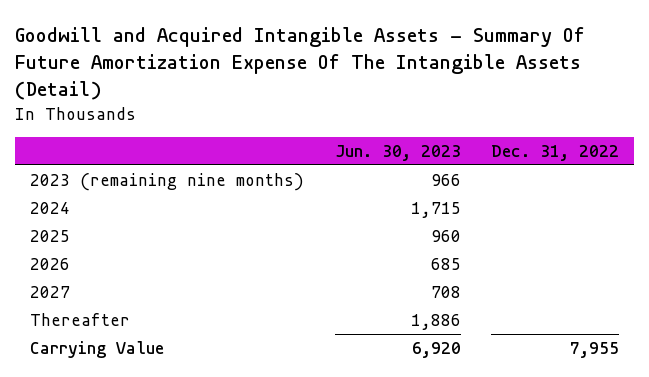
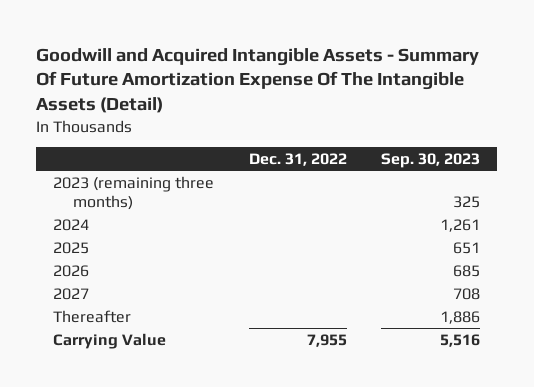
- | Jun. 30, 2023 | Dec. 31, 2022
+ | Dec. 31, 2022 | Sep. 30, 2023
- 2023 (remaining nine months) | 966 |
+ 2023 (remaining three months) | | 325

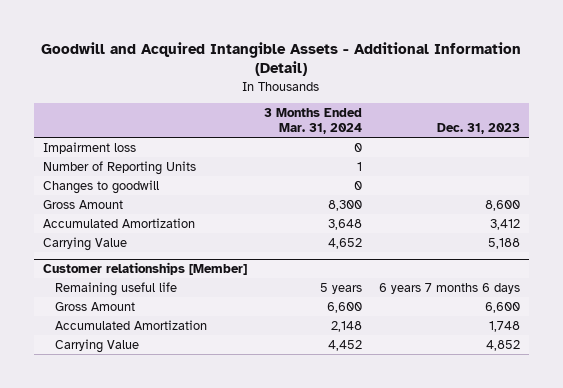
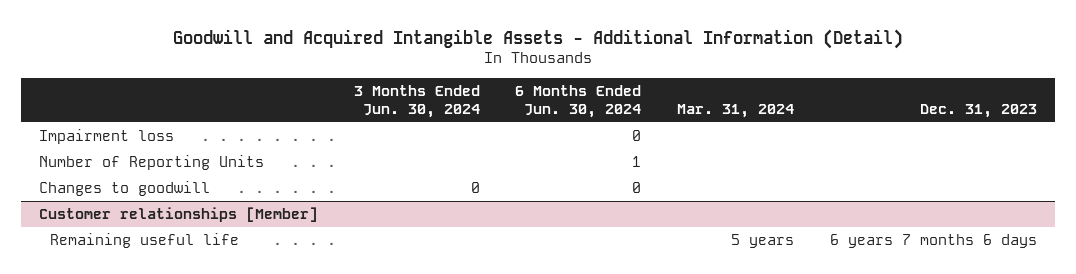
- | 3 Months Ended Mar. 31, 2024 | Dec. 31, 2023
+ | 3 Months Ended Jun. 30, 2024 | 6 Months Ended Jun. 30, 2024 | Mar. 31, 2024 | Dec. 31, 2023
- Gross Amount | 8,300 | 8,600
- Accumulated Amortization | 3,648 | 3,412
- Carrying Value | 4,652 | 5,188
@ Customer relationships [Member]
- Gross Amount | 6,600 | 6,600
- Accumulated Amortization | 2,148 | 1,748
- Carrying Value | 4,452 | 4,852

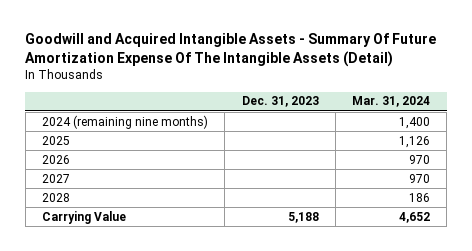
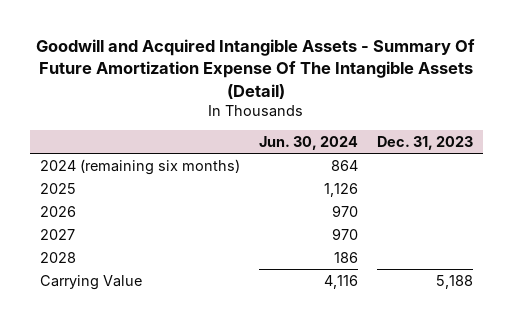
- | Dec. 31, 2023 | Mar. 31, 2024
+ | Jun. 30, 2024 | Dec. 31, 2023
- 2024 (remaining nine months) | | 1,400
+ 2024 (remaining six months) | 864 |

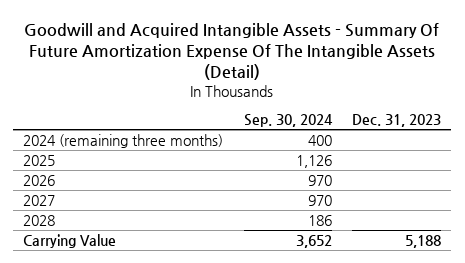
- | Jun. 30, 2024 | Dec. 31, 2023
+ | Sep. 30, 2024 | Dec. 31, 2023
- 2024 (remaining six months) | 864 |
+ 2024 (remaining three months) | 400 |

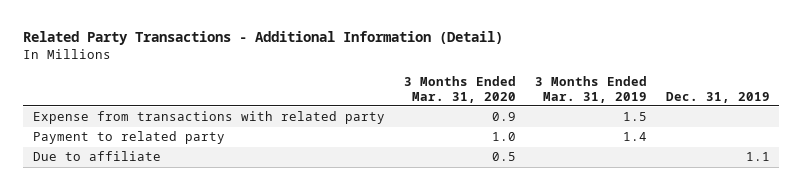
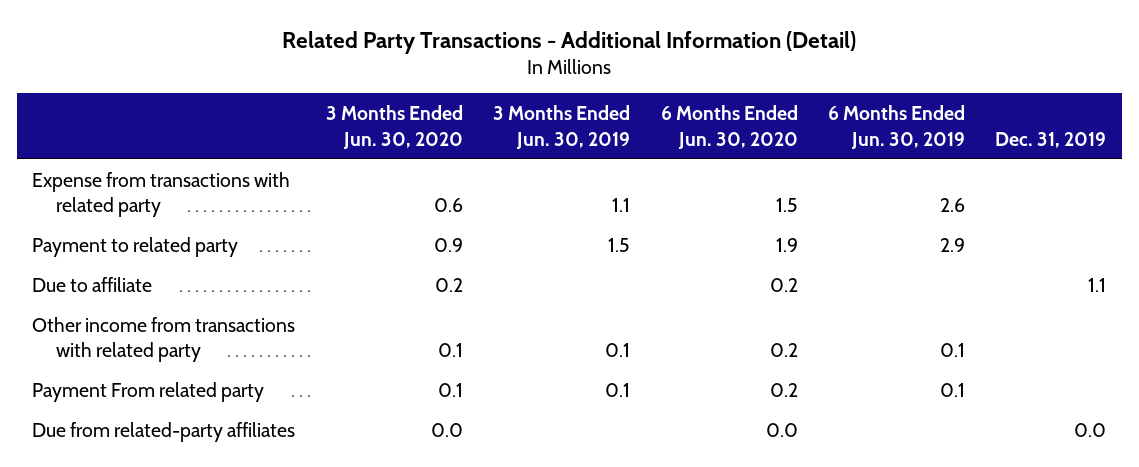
- | 3 Months Ended Mar. 31, 2020 | 3 Months Ended Mar. 31, 2019 | Dec. 31, 2019
+ | 3 Months Ended Jun. 30, 2020 | 3 Months Ended Jun. 30, 2019 | 6 Months Ended Jun. 30, 2020 | 6 Months Ended Jun. 30, 2019 | Dec. 31, 2019
+ Other income from transactions with related party | 0.1 | 0.1 | 0.2 | 0.1 |
+ Payment From related party | 0.1 | 0.1 | 0.2 | 0.1 |
+ Due from related-party affiliates | 0.0 | | 0.0 | | 0.0

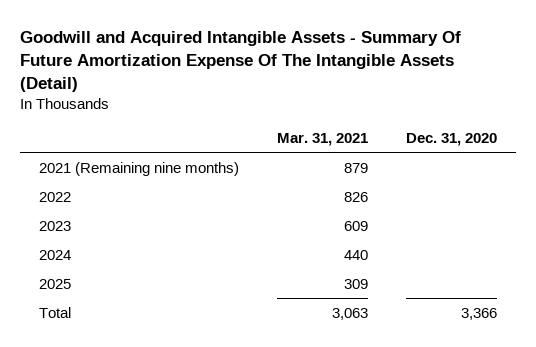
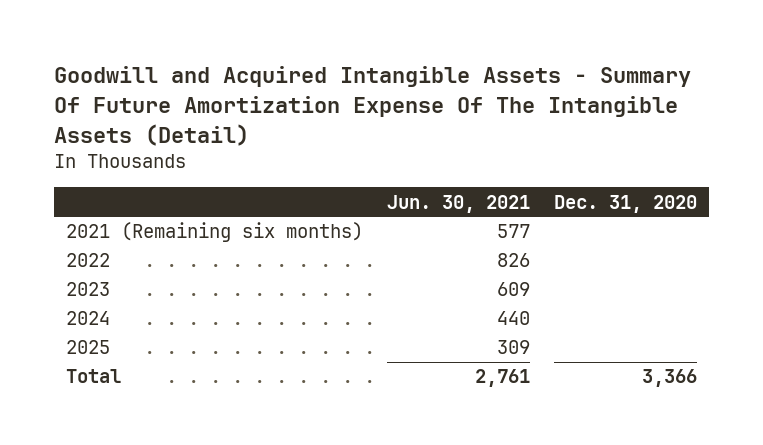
- | Mar. 31, 2021 | Dec. 31, 2020
+ | Jun. 30, 2021 | Dec. 31, 2020
- 2021 (Remaining nine months) | 879 |
+ 2021 (Remaining six months) | 577 |

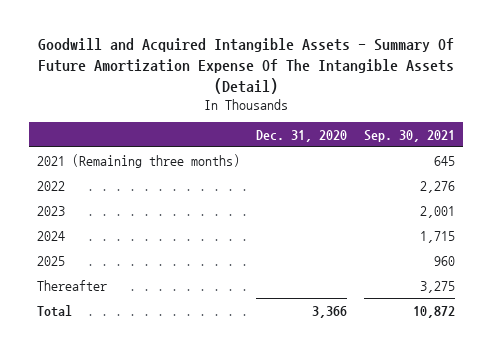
- | Jun. 30, 2021 | Dec. 31, 2020
+ | Dec. 31, 2020 | Sep. 30, 2021
- 2021 (Remaining six months) | 577 |
+ 2021 (Remaining three months) | | 645
+ Thereafter | | 3,275

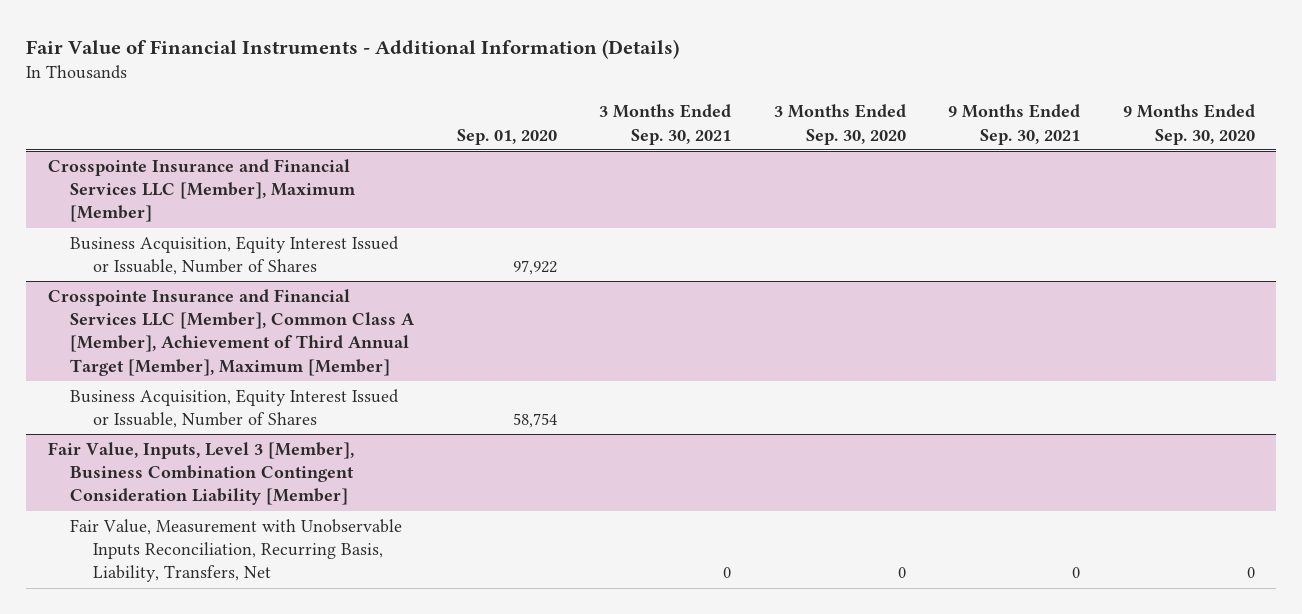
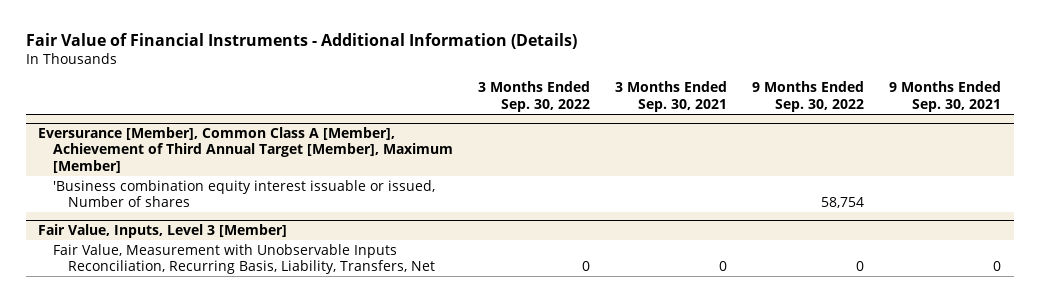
- | Sep. 01, 2020 | 3 Months Ended Sep. 30, 2021 | 3 Months Ended Sep. 30, 2020 | 9 Months Ended Sep. 30, 2021 | 9 Months Ended Sep. 30, 2020
+ | 3 Months Ended Sep. 30, 2022 | 3 Months Ended Sep. 30, 2021 | 9 Months Ended Sep. 30, 2022 | 9 Months Ended Sep. 30, 2021
- Crosspointe Insurance and Financial Services LLC [Member], Maximum [Member]
- Business Acquisition, Equity Interest Issued or Issuable, Number of Shares | 97,922 | | | |
- Crosspointe Insurance and Financial Services LLC [Member], Common Class A [Member], Achievement of Third Annual Target [Member], Maximum [Member]
- Business Acquisition, Equity Interest Issued or Issuable, Number of Shares | 58,754 | | | |
- Fair Value, Inputs, Level 3 [Member], Business Combination Contingent Consideration Liability [Member]
+ Eversurance [Member], Common Class A [Member], Achievement of Third Annual Target [Member], Maximum [Member]
+ 'Business combination equity interest issuable or issued, Number of shares | | | 58,754 |
+ Fair Value, Inputs, Level 3 [Member]

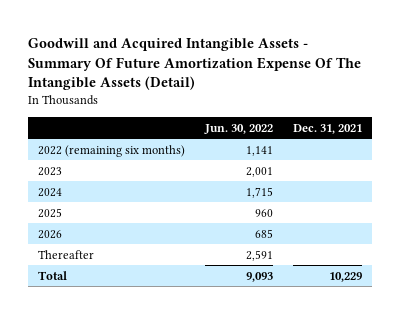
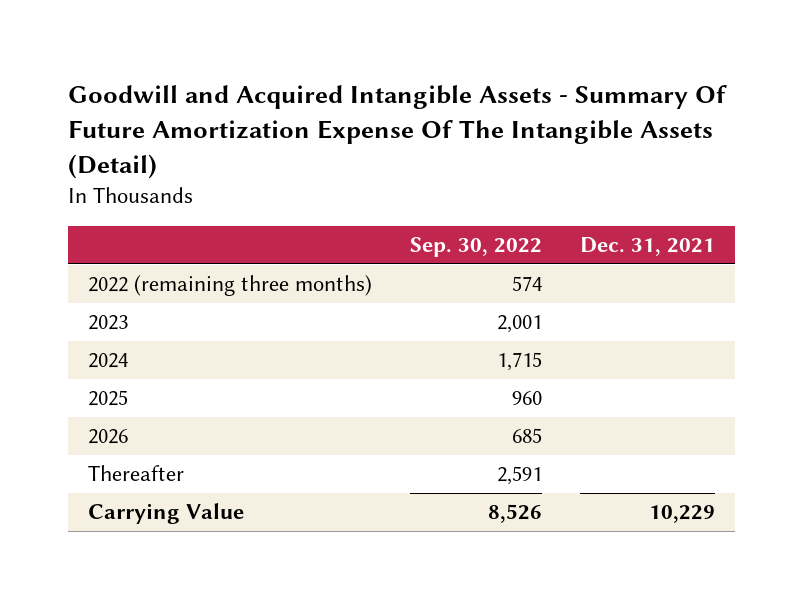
- | Jun. 30, 2022 | Dec. 31, 2021
+ | Sep. 30, 2022 | Dec. 31, 2021
- 2022 (remaining six months) | 1,141 |
+ 2022 (remaining three months) | 574 |
- Total | 9,093 | 10,229
+ Carrying Value | 8,526 | 10,229

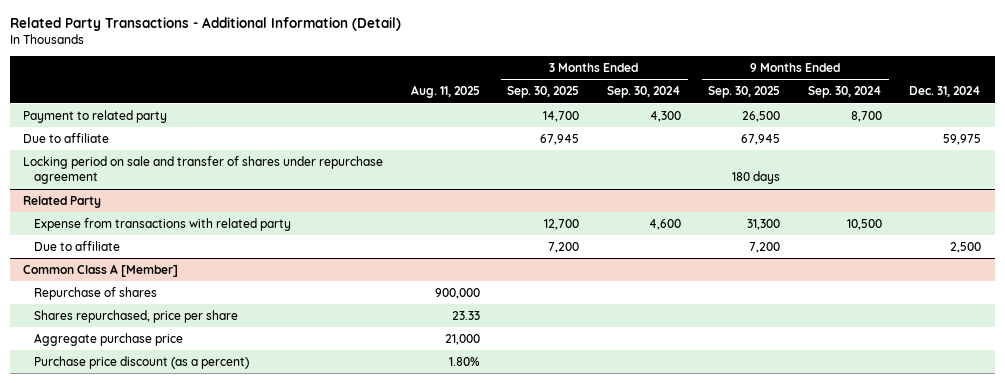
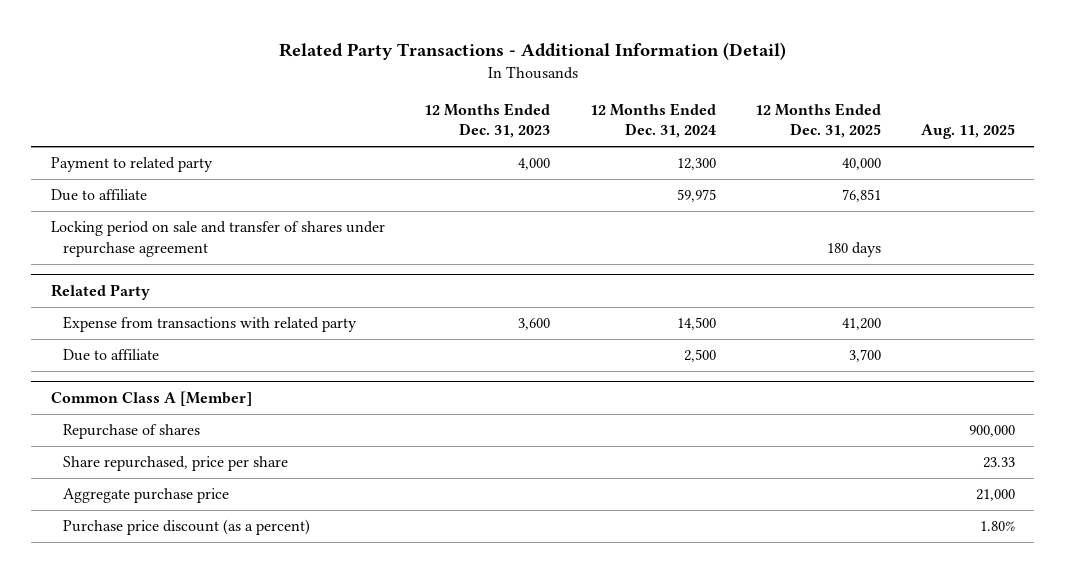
- | Aug. 11, 2025 | 3 Months Ended Sep. 30, 2025 | 3 Months Ended Sep. 30, 2024 | 9 Months Ended Sep. 30, 2025 | 9 Months Ended Sep. 30, 2024 | Dec. 31, 2024
+ | 12 Months Ended Dec. 31, 2023 | 12 Months Ended Dec. 31, 2024 | 12 Months Ended Dec. 31, 2025 | Aug. 11, 2025
@ Common Class A [Member]
- Shares repurchased, price per share | 23.33 | | | | |
+ Share repurchased, price per share | | | | 23.33

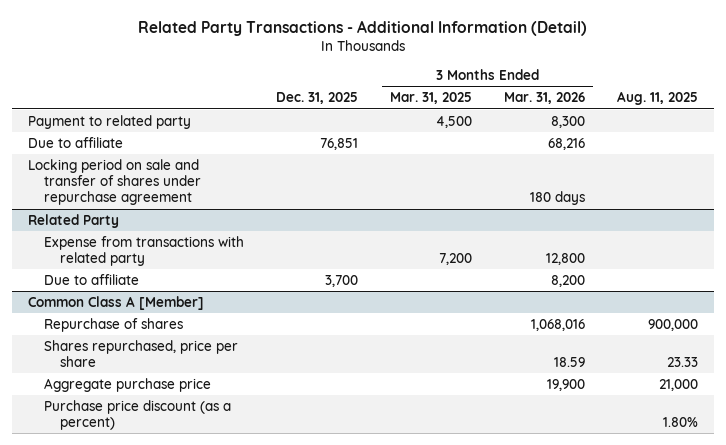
- | 12 Months Ended Dec. 31, 2023 | 12 Months Ended Dec. 31, 2024 | 12 Months Ended Dec. 31, 2025 | Aug. 11, 2025
+ | Dec. 31, 2025 | 3 Months Ended Mar. 31, 2025 | 3 Months Ended Mar. 31, 2026 | Aug. 11, 2025
@ Common Class A [Member]
- Share repurchased, price per share | | | | 23.33
+ Shares repurchased, price per share | | | 18.59 | 23.33

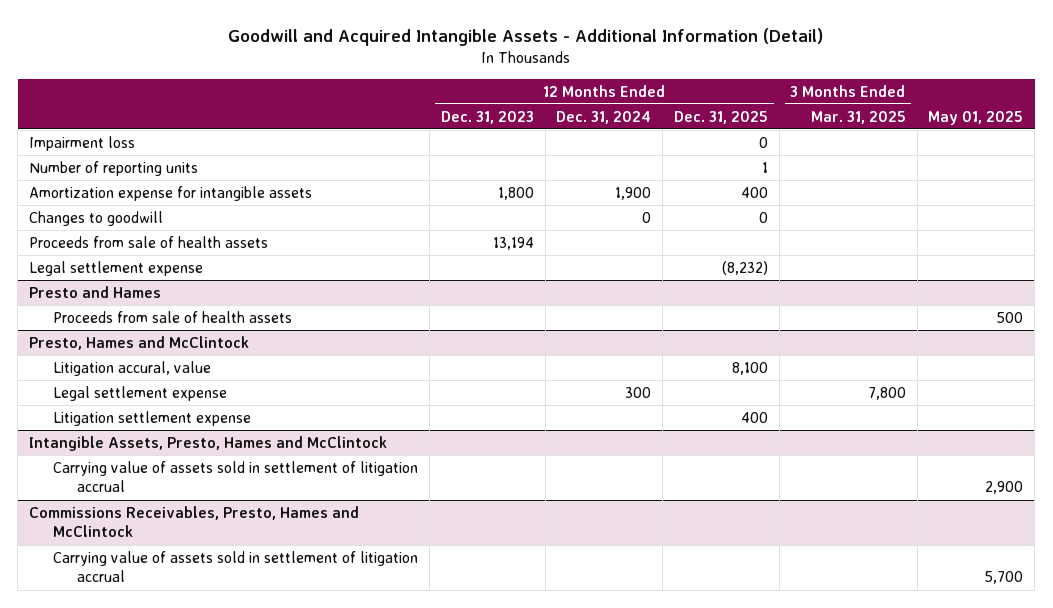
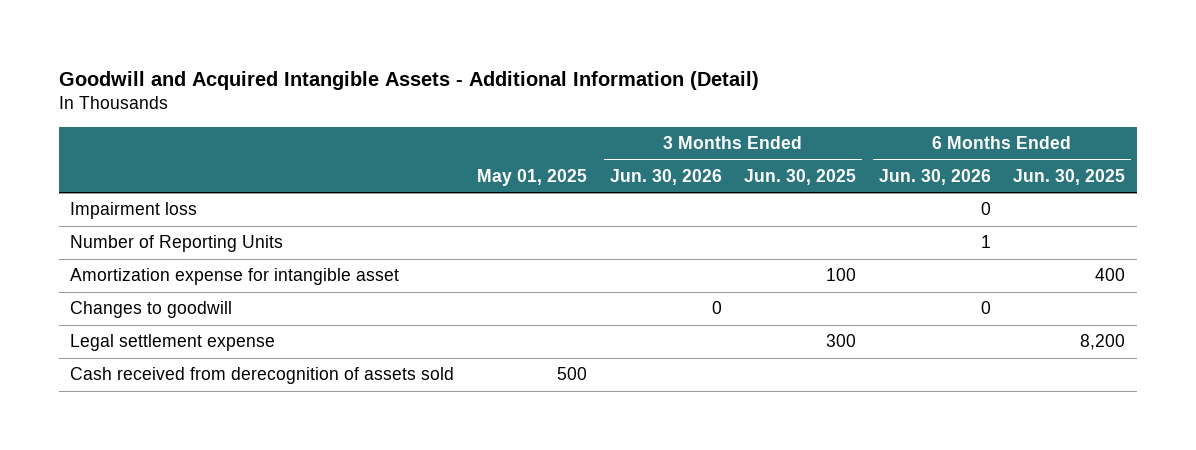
- | 12 Months Ended Dec. 31, 2023 | 12 Months Ended Dec. 31, 2024 | 12 Months Ended Dec. 31, 2025 | 3 Months Ended Mar. 31, 2025 | May 01, 2025
+ | May 01, 2025 | 3 Months Ended Jun. 30, 2026 | 3 Months Ended Jun. 30, 2025 | 6 Months Ended Jun. 30, 2026 | 6 Months Ended Jun. 30, 2025
- Number of reporting units | | | 1 | |
- Amortization expense for intangible assets | 1,800 | 1,900 | 400 | |
+ Number of Reporting Units | | | | 1 |
+ Amortization expense for intangible asset | | | 100 | | 400
- Proceeds from sale of health assets | 13,194 | | | |
- Presto and Hames
- Proceeds from sale of health assets | | | | | 500
- Presto, Hames and McClintock
- Litigation accural, value | | | 8,100 | |
- Legal settlement expense | | 300 | | 7,800 |
- Litigation settlement expense | | | 400 | |
- Intangible Assets, Presto, Hames and McClintock
- Carrying value of assets sold in settlement of litigation accrual | | | | | 2,900
- Commissions Receivables, Presto, Hames and McClintock
- Carrying value of assets sold in settlement of litigation accrual | | | | | 5,700
+ Cash received from derecognition of assets sold | 500 | | | |

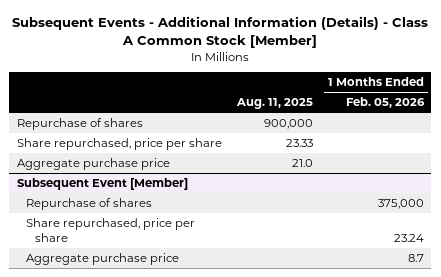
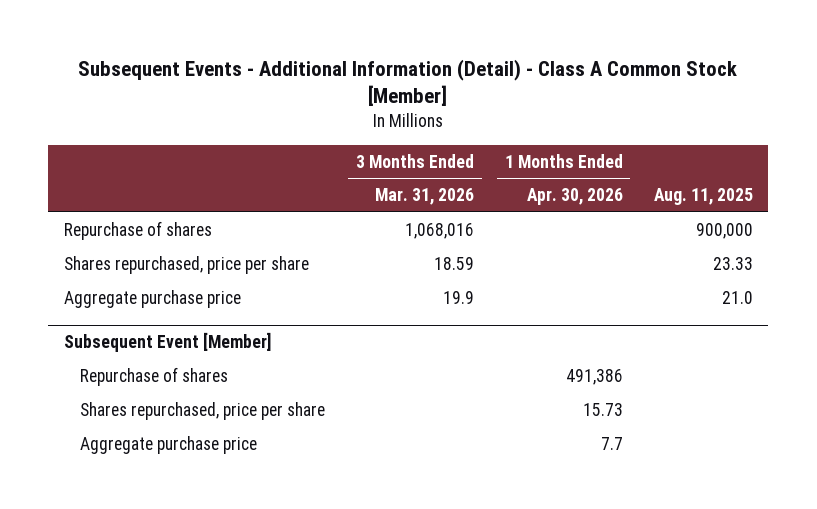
- Subsequent Events - Additional Information (Details) - Class A Common Stock [Member]
+ Subsequent Events - Additional Information (Detail) - Class A Common Stock [Member]
- | Aug. 11, 2025 | 1 Months Ended Feb. 05, 2026
+ | 3 Months Ended Mar. 31, 2026 | 1 Months Ended Apr. 30, 2026 | Aug. 11, 2025
- Share repurchased, price per share | 23.33 |
+ Shares repurchased, price per share | 18.59 | | 23.33
@ Subsequent Event [Member]
- Share repurchased, price per share | | 23.24
+ Shares repurchased, price per share | | 15.73 |

